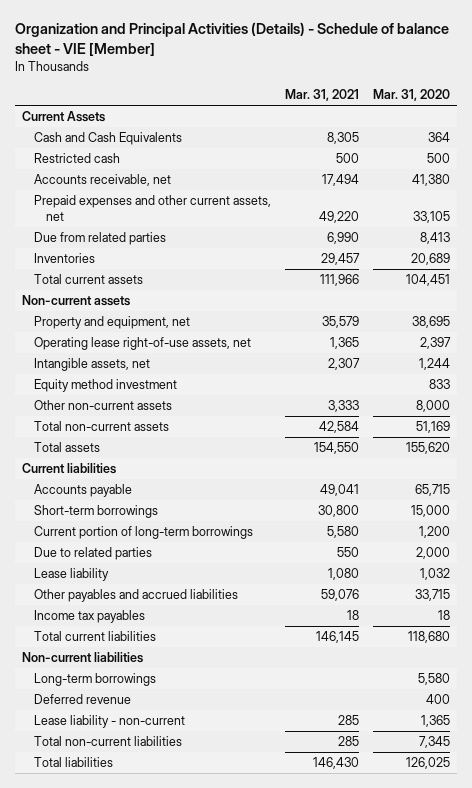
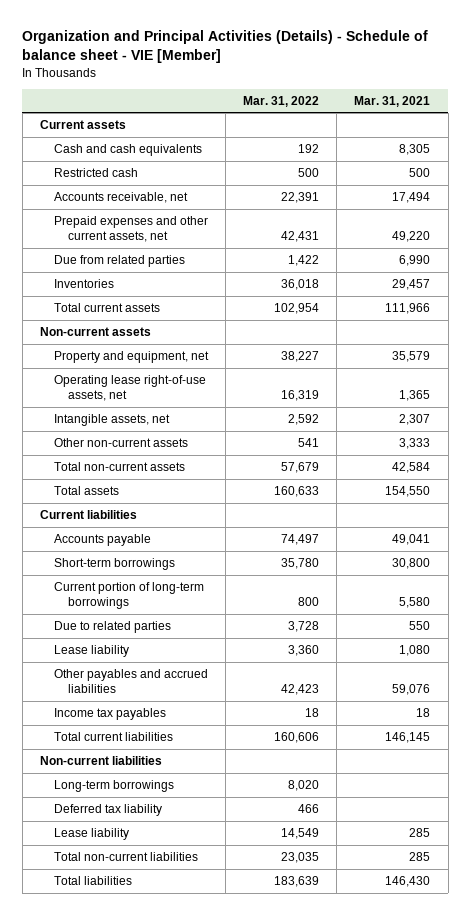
- | Mar. 31, 2021 | Mar. 31, 2020
+ | Mar. 31, 2022 | Mar. 31, 2021
- Current Assets
- Cash and Cash Equivalents | 8,305 | 364
+ Current assets
+ Cash and cash equivalents | 192 | 8,305
- Equity method investment | | 833
- Deferred revenue | | 400
- Lease liability - non-current | 285 | 1,365
+ Deferred tax liability | 466 |
+ Lease liability | 14,549 | 285

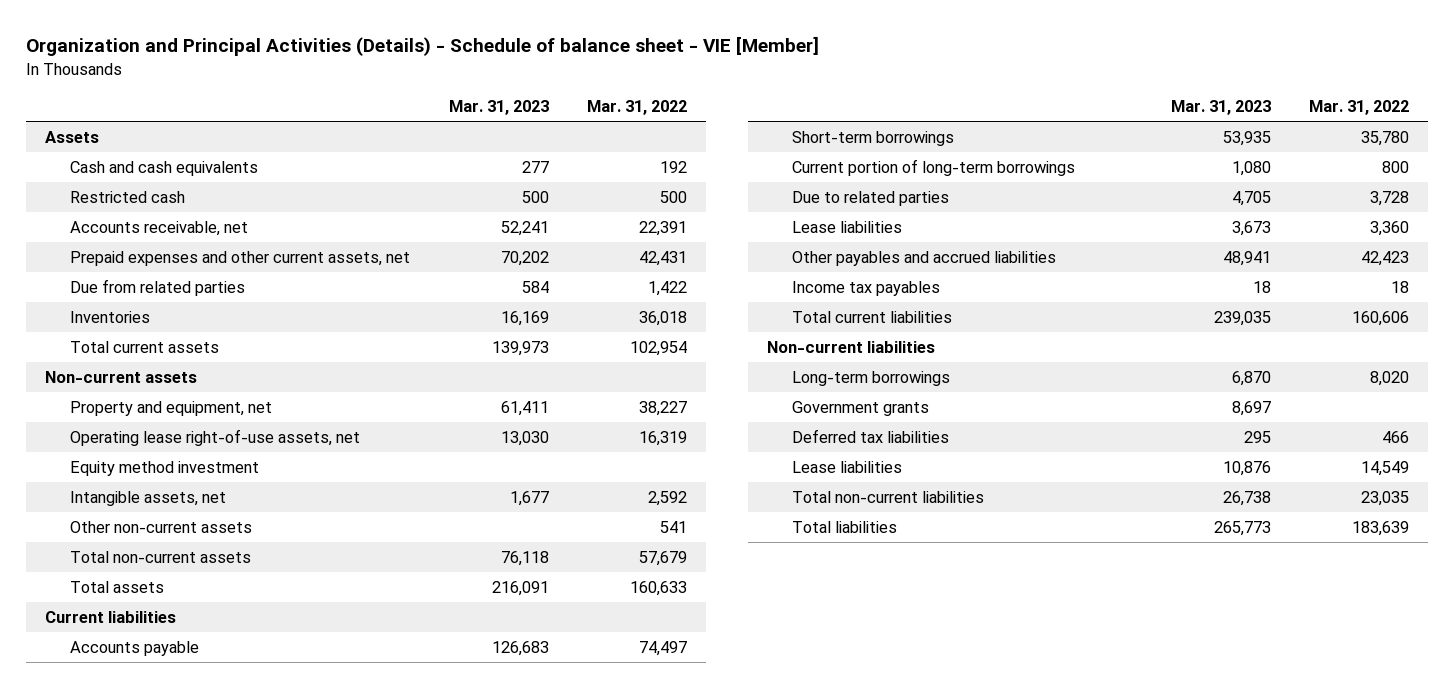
- | Mar. 31, 2022 | Mar. 31, 2021
+ | Mar. 31, 2023 | Mar. 31, 2022
- Current assets
+ Assets
+ Equity method investment
- Lease liability | 3,360 | 1,080
+ Lease liabilities | 3,673 | 3,360
- Deferred tax liability | 466 |
- Lease liability | 14,549 | 285
+ Government grants | 8,697 |
+ Deferred tax liabilities | 295 | 466
+ Lease liabilities | 10,876 | 14,549

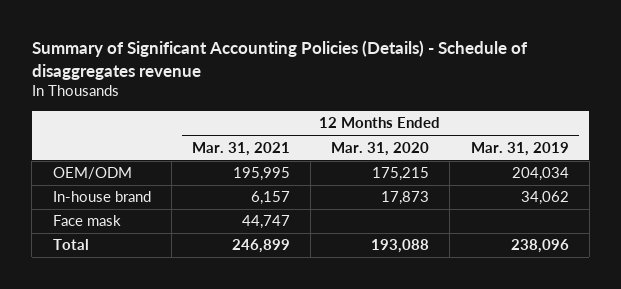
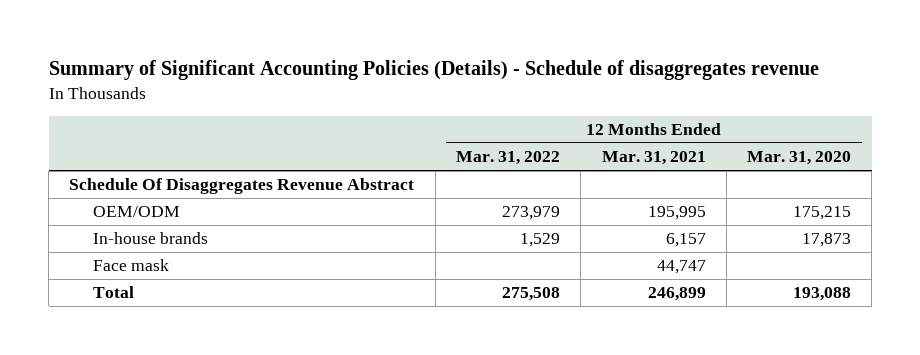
- | 12 Months Ended Mar. 31, 2021 | 12 Months Ended Mar. 31, 2020 | 12 Months Ended Mar. 31, 2019
+ | 12 Months Ended Mar. 31, 2022 | 12 Months Ended Mar. 31, 2021 | 12 Months Ended Mar. 31, 2020
+ Schedule Of Disaggregates Revenue Abstract
- In-house brand | 6,157 | 17,873 | 34,062
+ In-house brands | 1,529 | 6,157 | 17,873

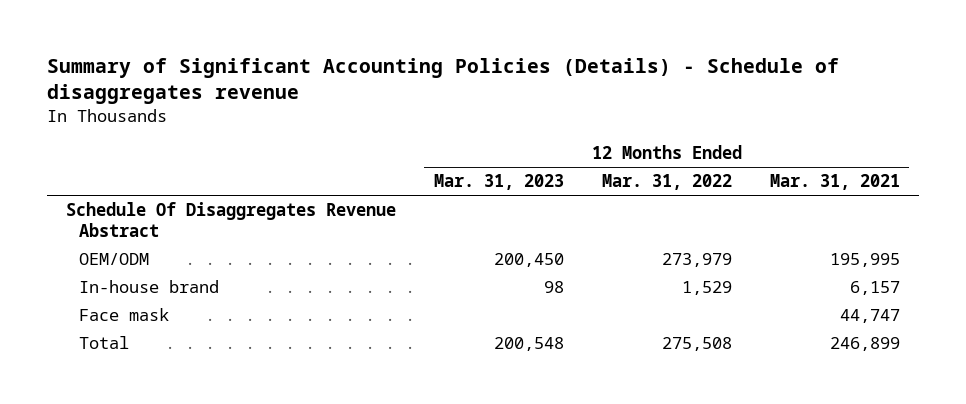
- | 12 Months Ended Mar. 31, 2022 | 12 Months Ended Mar. 31, 2021 | 12 Months Ended Mar. 31, 2020
+ | 12 Months Ended Mar. 31, 2023 | 12 Months Ended Mar. 31, 2022 | 12 Months Ended Mar. 31, 2021
- In-house brands | 1,529 | 6,157 | 17,873
+ In-house brand | 98 | 1,529 | 6,157

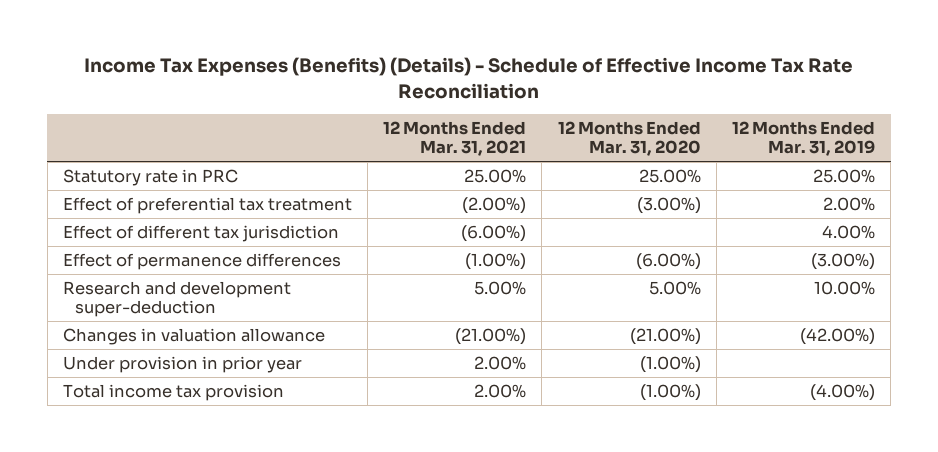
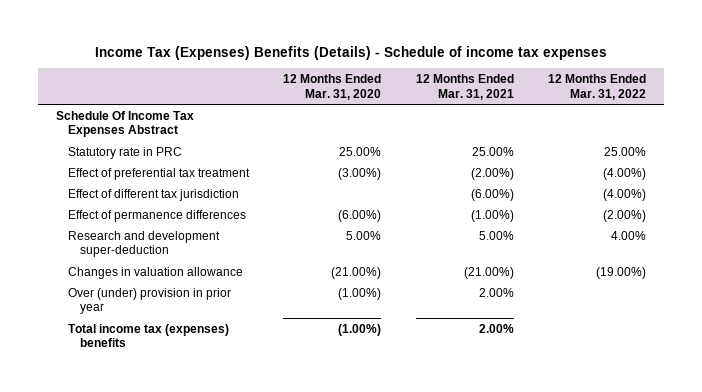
- Income Tax Expenses (Benefits) (Details) - Schedule of Effective Income Tax Rate Reconciliation
+ Income Tax (Expenses) Benefits (Details) - Schedule of income tax expenses
- | 12 Months Ended Mar. 31, 2021 | 12 Months Ended Mar. 31, 2020 | 12 Months Ended Mar. 31, 2019
+ | 12 Months Ended Mar. 31, 2020 | 12 Months Ended Mar. 31, 2021 | 12 Months Ended Mar. 31, 2022
+ Schedule Of Income Tax Expenses Abstract
- Under provision in prior year | 2.00% | (1.00%) |
- Total income tax provision | 2.00% | (1.00%) | (4.00%)
+ Over (under) provision in prior year | (1.00%) | 2.00% |
+ Total income tax (expenses) benefits | (1.00%) | 2.00% |

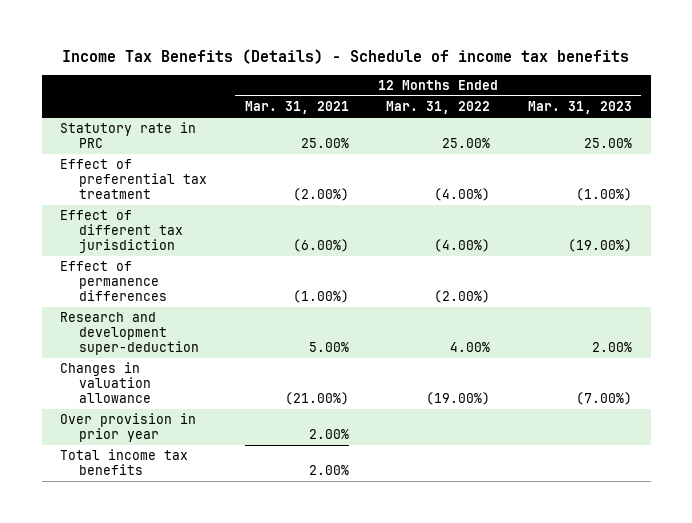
- Income Tax (Expenses) Benefits (Details) - Schedule of income tax expenses
+ Income Tax Benefits (Details) - Schedule of income tax benefits
- | 12 Months Ended Mar. 31, 2020 | 12 Months Ended Mar. 31, 2021 | 12 Months Ended Mar. 31, 2022
+ | 12 Months Ended Mar. 31, 2021 | 12 Months Ended Mar. 31, 2022 | 12 Months Ended Mar. 31, 2023
- Schedule Of Income Tax Expenses Abstract
- Over (under) provision in prior year | (1.00%) | 2.00% |
- Total income tax (expenses) benefits | (1.00%) | 2.00% |
+ Over provision in prior year | 2.00% | |
+ Total income tax benefits | 2.00% | |

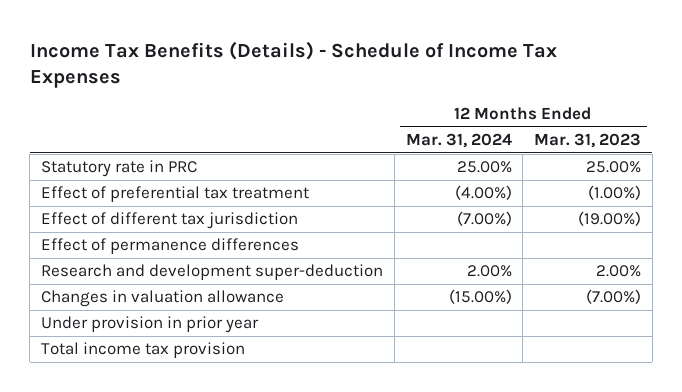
- Income Tax Benefits (Details) - Schedule of income tax benefits
+ Income Tax Benefits (Details) - Schedule of Income Tax Expenses
- | 12 Months Ended Mar. 31, 2021 | 12 Months Ended Mar. 31, 2022 | 12 Months Ended Mar. 31, 2023
+ | 12 Months Ended Mar. 31, 2024 | 12 Months Ended Mar. 31, 2023
- Over provision in prior year | 2.00% | |
- Total income tax benefits | 2.00% | |
+ Under provision in prior year
+ Total income tax provision

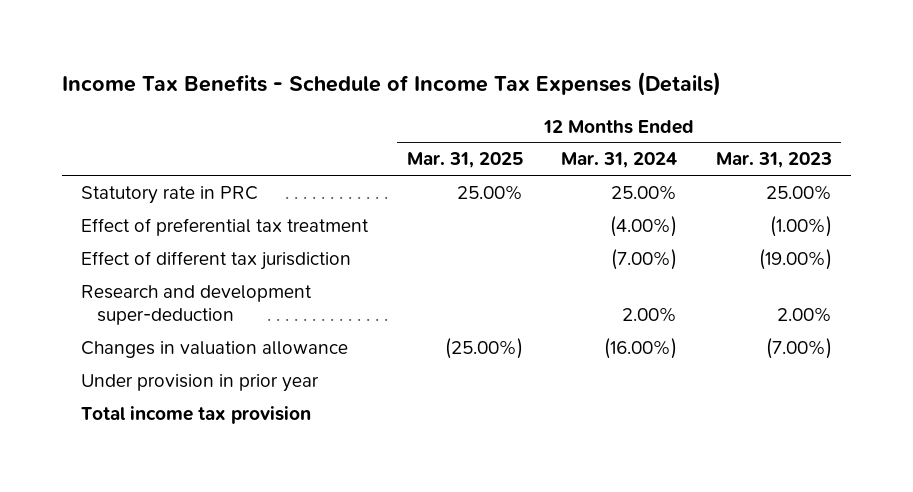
- Income Tax Benefits (Details) - Schedule of Income Tax Expenses
+ Income Tax Benefits - Schedule of Income Tax Expenses (Details)
- | 12 Months Ended Mar. 31, 2024 | 12 Months Ended Mar. 31, 2023
+ | 12 Months Ended Mar. 31, 2025 | 12 Months Ended Mar. 31, 2024 | 12 Months Ended Mar. 31, 2023
- Effect of permanence differences
- Changes in valuation allowance | (15.00%) | (7.00%)
+ Changes in valuation allowance | (25.00%) | (16.00%) | (7.00%)

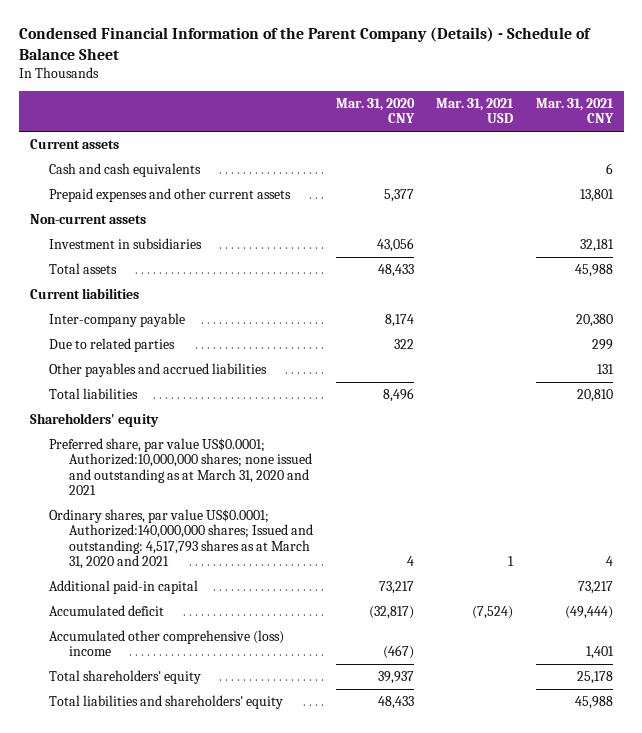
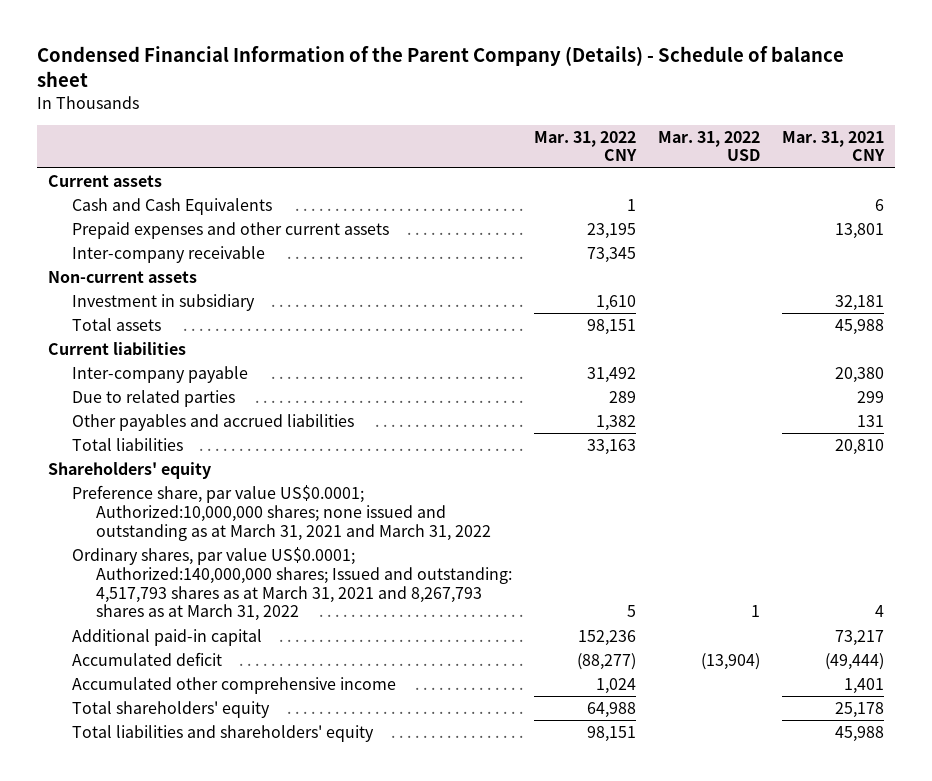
- Condensed Financial Information of the Parent Company (Details) - Schedule of Balance Sheet
+ Condensed Financial Information of the Parent Company (Details) - Schedule of balance sheet
- | Mar. 31, 2020 CNY | Mar. 31, 2021 USD | Mar. 31, 2021 CNY
+ | Mar. 31, 2022 CNY | Mar. 31, 2022 USD | Mar. 31, 2021 CNY
- Cash and cash equivalents | | | 6
+ Cash and Cash Equivalents | 1 | | 6
+ Inter-company receivable | 73,345 | |
- Investment in subsidiaries | 43,056 | | 32,181
+ Investment in subsidiary | 1,610 | | 32,181
- Preferred share, par value US$0.0001; Authorized:10,000,000 shares; none issued and outstanding as at March 31, 2020 and 2021
- Ordinary shares, par value US$0.0001; Authorized:140,000,000 shares; Issued and outstanding: 4,517,793 shares as at March 31, 2020 and 2021 | 4 | 1 | 4
+ Preference share, par value US$0.0001; Authorized:10,000,000 shares; none issued and outstanding as at March 31, 2021 and March 31, 2022
+ Ordinary shares, par value US$0.0001; Authorized:140,000,000 shares; Issued and outstanding: 4,517,793 shares as at March 31, 2021 and 8,267,793 shares as at March 31, 2022 | 5 | 1 | 4
- Accumulated other comprehensive (loss) income | (467) | | 1,401
+ Accumulated other comprehensive income | 1,024 | | 1,401

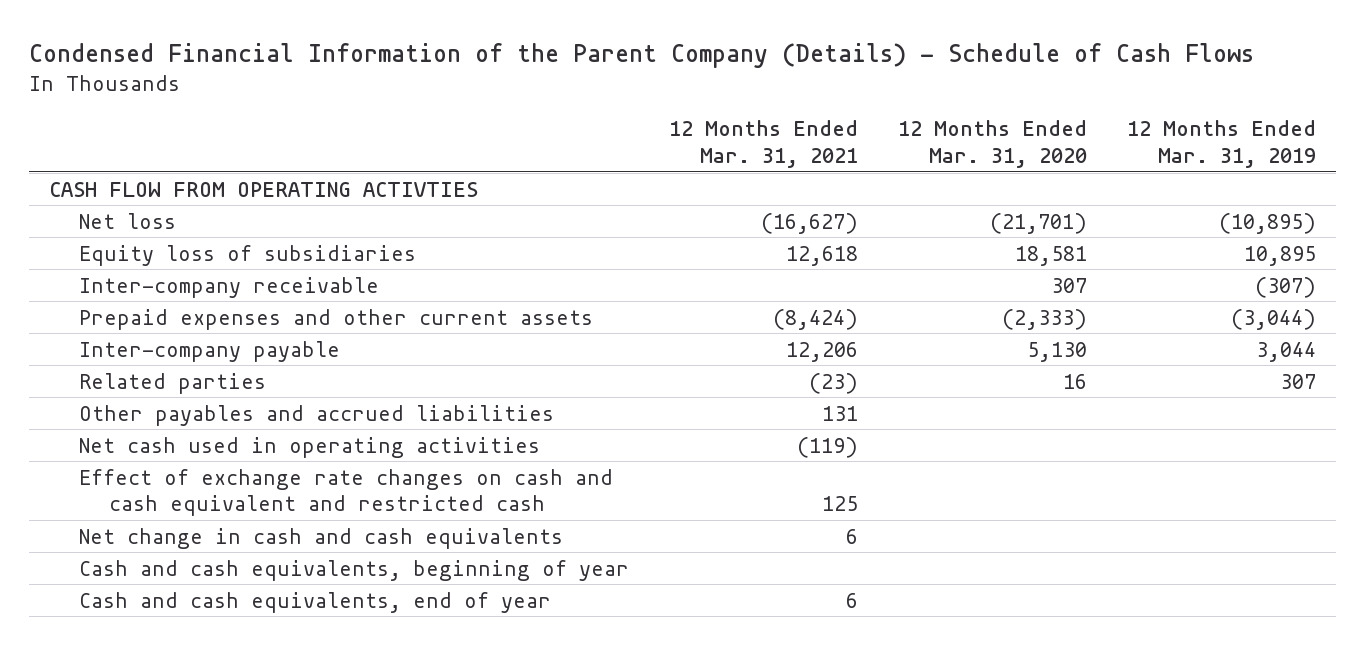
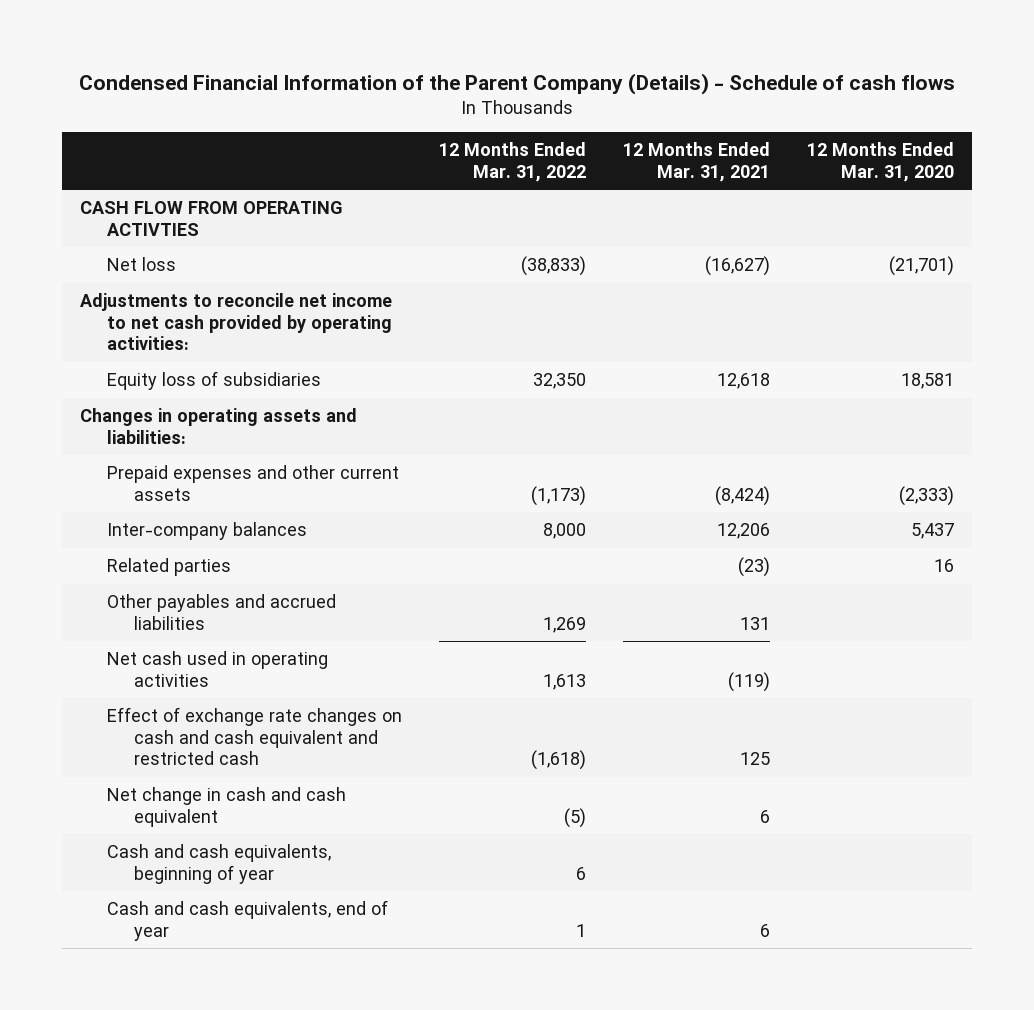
- Condensed Financial Information of the Parent Company (Details) - Schedule of Cash Flows
+ Condensed Financial Information of the Parent Company (Details) - Schedule of cash flows
- | 12 Months Ended Mar. 31, 2021 | 12 Months Ended Mar. 31, 2020 | 12 Months Ended Mar. 31, 2019
+ | 12 Months Ended Mar. 31, 2022 | 12 Months Ended Mar. 31, 2021 | 12 Months Ended Mar. 31, 2020
+ Adjustments to reconcile net income to net cash provided by operating activities:
- Inter-company receivable | | 307 | (307)
+ Changes in operating assets and liabilities:
- Inter-company payable | 12,206 | 5,130 | 3,044
+ Inter-company balances | 8,000 | 12,206 | 5,437
- Net change in cash and cash equivalents | 6 | |
+ Net change in cash and cash equivalent | (5) | 6 |

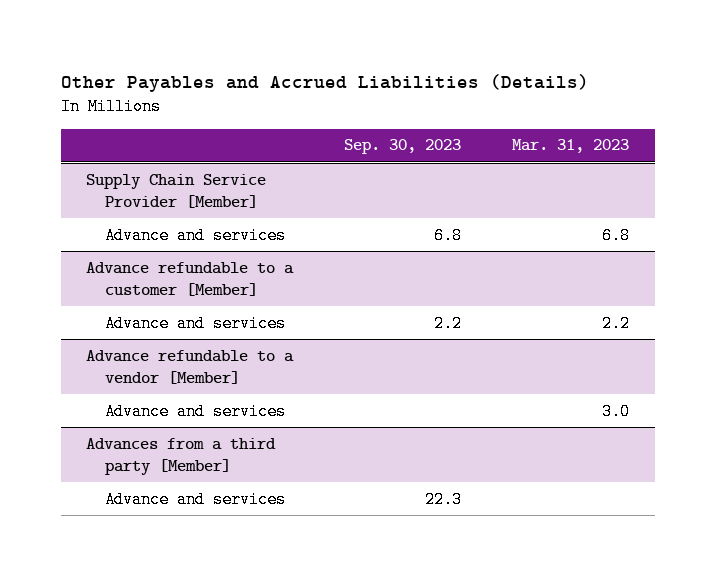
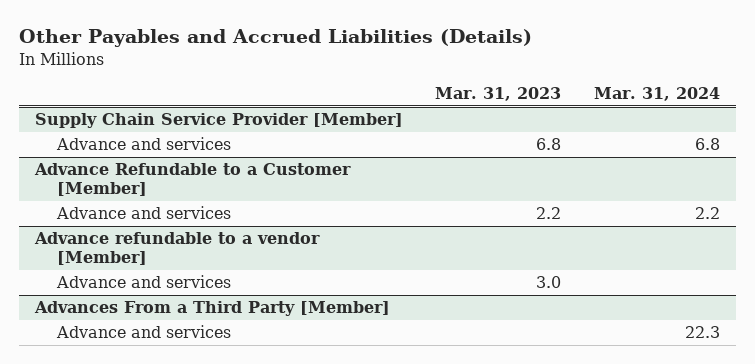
- | Sep. 30, 2023 | Mar. 31, 2023
+ | Mar. 31, 2023 | Mar. 31, 2024
- Advance refundable to a customer [Member]
+ Advance Refundable to a Customer [Member]
- Advances from a third party [Member]
+ Advances From a Third Party [Member]

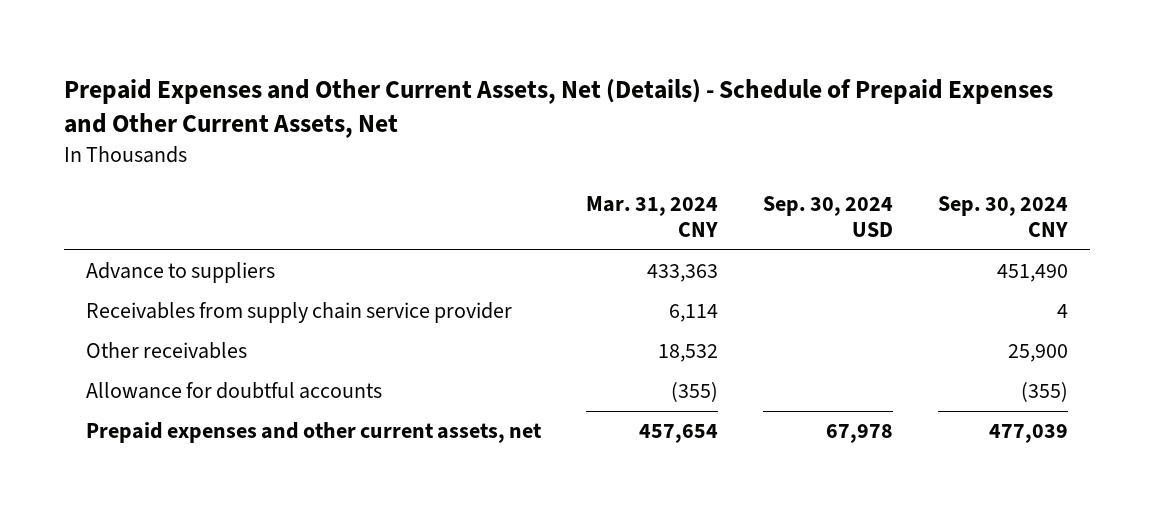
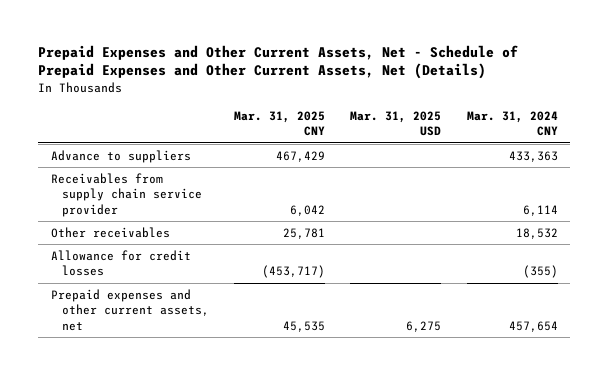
- Prepaid Expenses and Other Current Assets, Net (Details) - Schedule of Prepaid Expenses and Other Current Assets, Net
+ Prepaid Expenses and Other Current Assets, Net - Schedule of Prepaid Expenses and Other Current Assets, Net (Details)
- | Mar. 31, 2024 CNY | Sep. 30, 2024 USD | Sep. 30, 2024 CNY
+ | Mar. 31, 2025 CNY | Mar. 31, 2025 USD | Mar. 31, 2024 CNY
- Allowance for doubtful accounts | (355) | | (355)
+ Allowance for credit losses | (453,717) | | (355)

